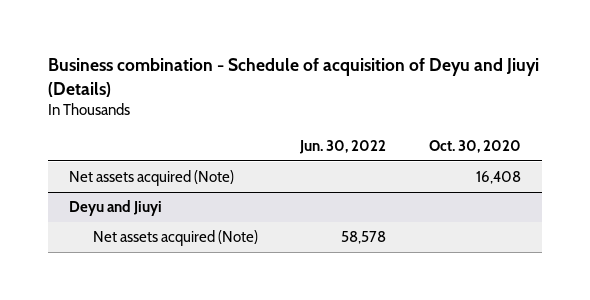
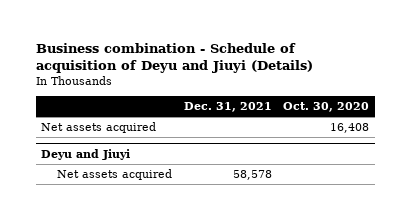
- | Jun. 30, 2022 | Oct. 30, 2020
+ | Dec. 31, 2021 | Oct. 30, 2020
- Net assets acquired (Note) | | 16,408
+ Net assets acquired | | 16,408
@ Deyu and Jiuyi
- Net assets acquired (Note) | 58,578 |
+ Net assets acquired | 58,578 |

